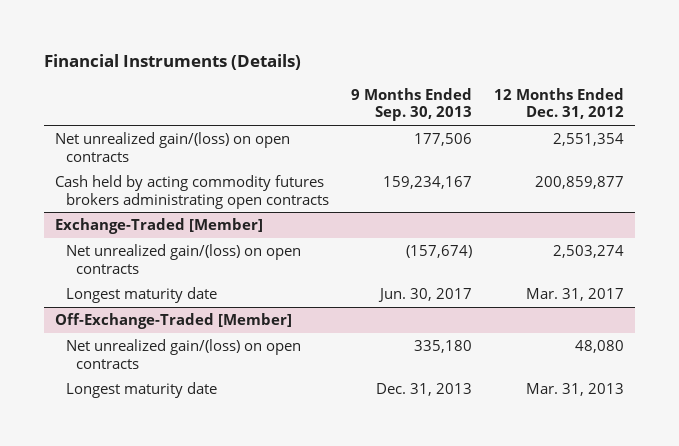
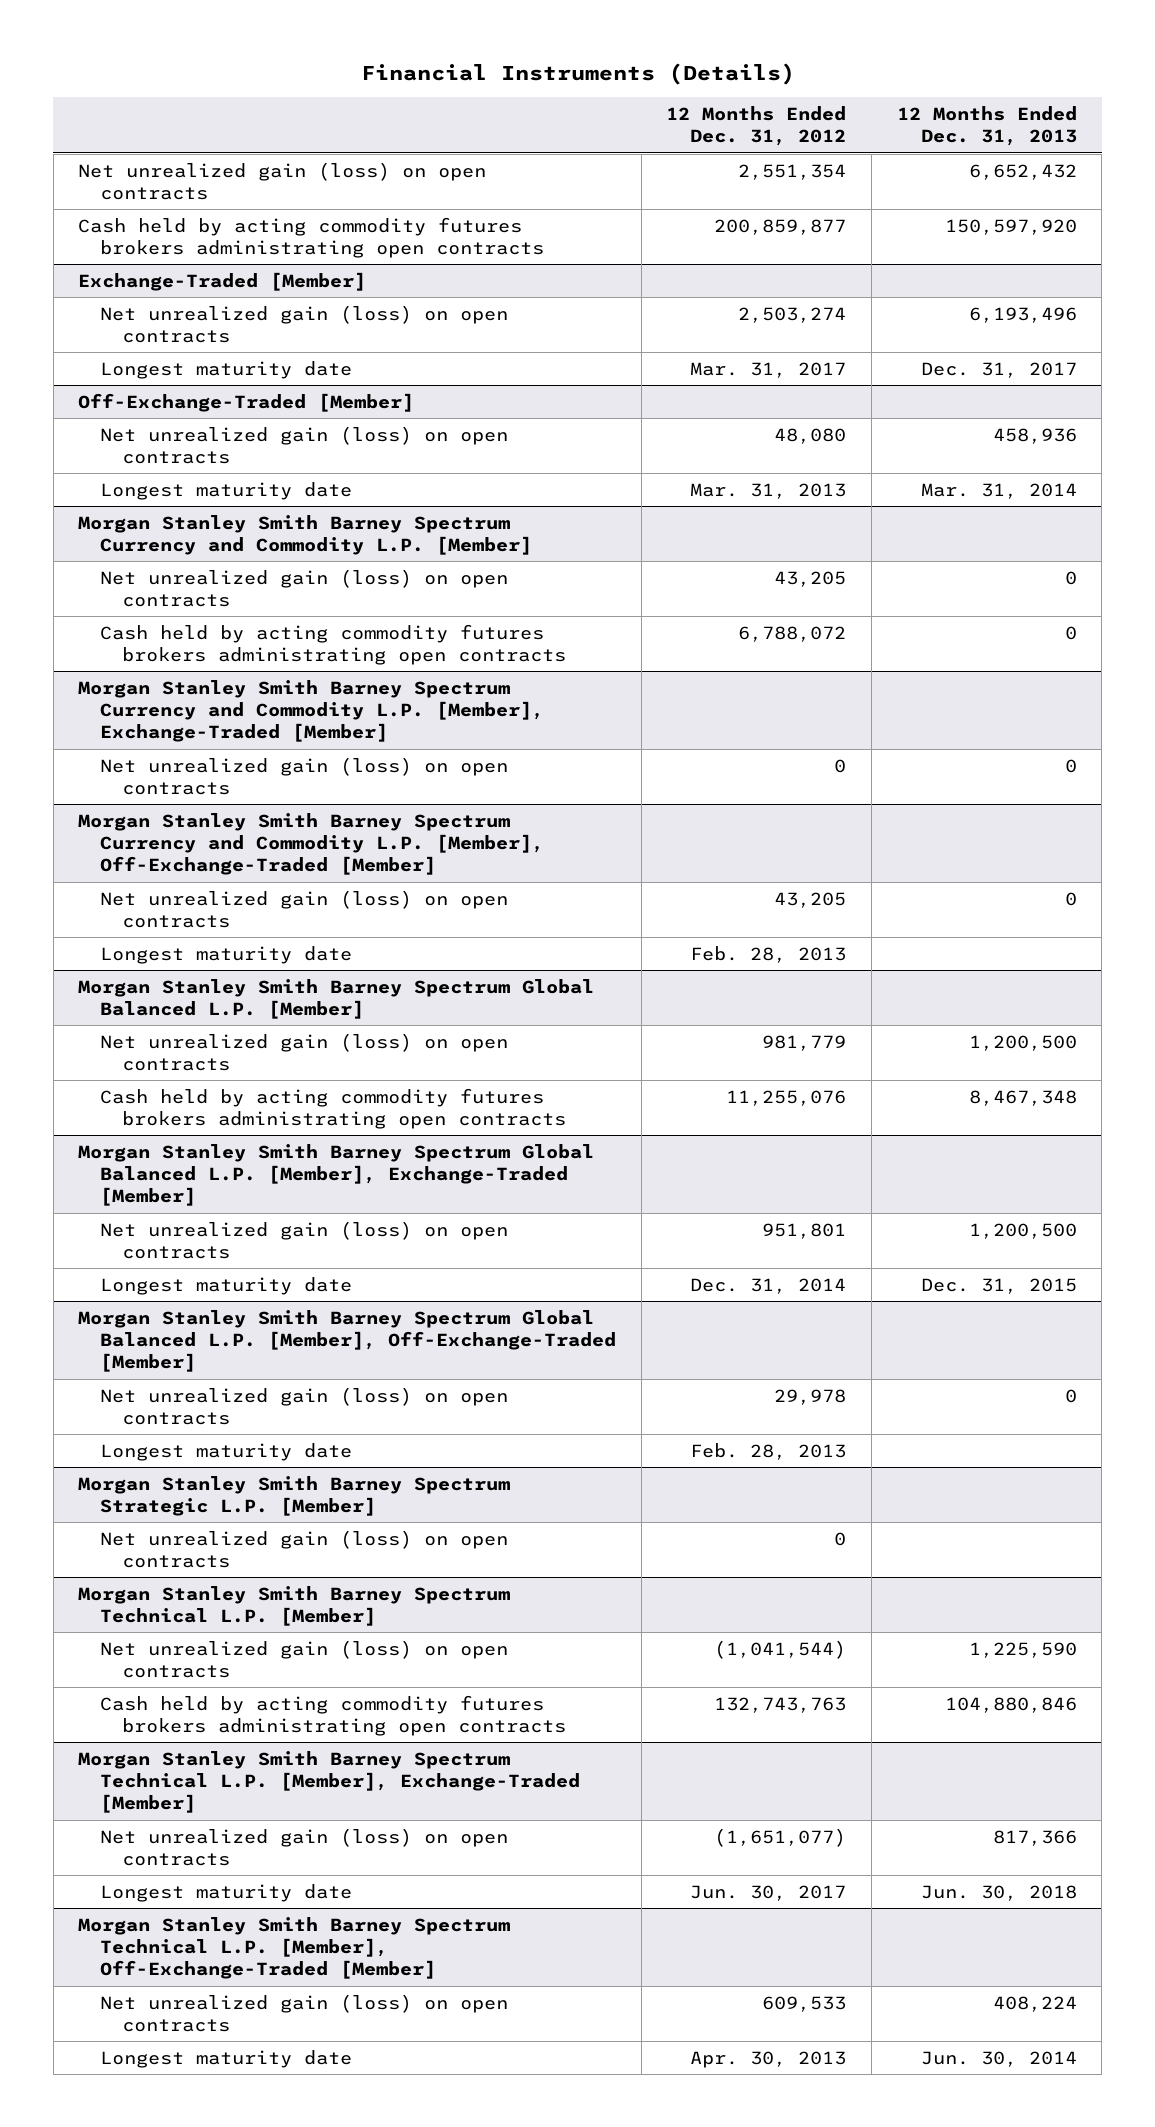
- | 9 Months Ended Sep. 30, 2013 | 12 Months Ended Dec. 31, 2012
+ | 12 Months Ended Dec. 31, 2012 | 12 Months Ended Dec. 31, 2013
- Net unrealized gain/(loss) on open contracts | 177,506 | 2,551,354
+ Net unrealized gain (loss) on open contracts | 2,551,354 | 6,652,432
@ Exchange-Traded [Member]
- Net unrealized gain/(loss) on open contracts | (157,674) | 2,503,274
+ Net unrealized gain (loss) on open contracts | 2,503,274 | 6,193,496
@ Off-Exchange-Traded [Member]
- Net unrealized gain/(loss) on open contracts | 335,180 | 48,080
+ Net unrealized gain (loss) on open contracts | 48,080 | 458,936
+ Morgan Stanley Smith Barney Spectrum Currency and Commodity L.P. [Member]
+ Net unrealized gain (loss) on open contracts | 43,205 | 0
+ Cash held by acting commodity futures brokers administrating open contracts | 6,788,072 | 0
+ Morgan Stanley Smith Barney Spectrum Currency and Commodity L.P. [Member], Exchange-Traded [Member]
+ Net unrealized gain (loss) on open contracts | 0 | 0
+ Morgan Stanley Smith Barney Spectrum Currency and Commodity L.P. [Member], Off-Exchange-Traded [Member]
+ Net unrealized gain (loss) on open contracts | 43,205 | 0
+ Longest maturity date | Feb. 28, 2013 |
+ Morgan Stanley Smith Barney Spectrum Global Balanced L.P. [Member]
+ Net unrealized gain (loss) on open contracts | 981,779 | 1,200,500
+ Cash held by acting commodity futures brokers administrating open contracts | 11,255,076 | 8,467,348
+ Morgan Stanley Smith Barney Spectrum Global Balanced L.P. [Member], Exchange-Traded [Member]
+ Net unrealized gain (loss) on open contracts | 951,801 | 1,200,500
+ Longest maturity date | Dec. 31, 2014 | Dec. 31, 2015
+ Morgan Stanley Smith Barney Spectrum Global Balanced L.P. [Member], Off-Exchange-Traded [Member]
+ Net unrealized gain (loss) on open contracts | 29,978 | 0
+ Longest maturity date | Feb. 28, 2013 |
+ Morgan Stanley Smith Barney Spectrum Strategic L.P. [Member]
+ Net unrealized gain (loss) on open contracts | 0 |
+ Morgan Stanley Smith Barney Spectrum Technical L.P. [Member]
+ Net unrealized gain (loss) on open contracts | (1,041,544) | 1,225,590
+ Cash held by acting commodity futures brokers administrating open contracts | 132,743,763 | 104,880,846
+ Morgan Stanley Smith Barney Spectrum Technical L.P. [Member], Exchange-Traded [Member]
+ Net unrealized gain (loss) on open contracts | (1,651,077) | 817,366
+ Longest maturity date | Jun. 30, 2017 | Jun. 30, 2018
+ Morgan Stanley Smith Barney Spectrum Technical L.P. [Member], Off-Exchange-Traded [Member]
+ Net unrealized gain (loss) on open contracts | 609,533 | 408,224
+ Longest maturity date | Apr. 30, 2013 | Jun. 30, 2014

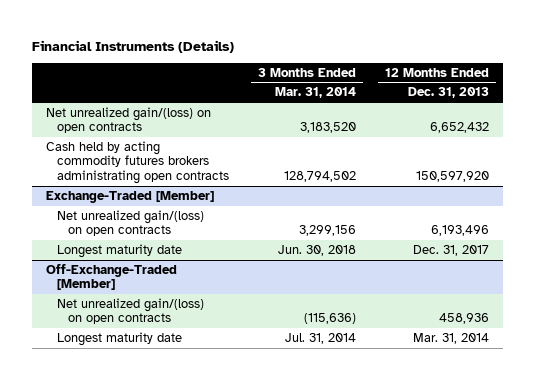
- | 12 Months Ended Dec. 31, 2012 | 12 Months Ended Dec. 31, 2013
+ | 3 Months Ended Mar. 31, 2014 | 12 Months Ended Dec. 31, 2013
- Net unrealized gain (loss) on open contracts | 2,551,354 | 6,652,432
+ Net unrealized gain/(loss) on open contracts | 3,183,520 | 6,652,432
@ Exchange-Traded [Member]
- Net unrealized gain (loss) on open contracts | 2,503,274 | 6,193,496
+ Net unrealized gain/(loss) on open contracts | 3,299,156 | 6,193,496
@ Off-Exchange-Traded [Member]
- Net unrealized gain (loss) on open contracts | 48,080 | 458,936
+ Net unrealized gain/(loss) on open contracts | (115,636) | 458,936
- Morgan Stanley Smith Barney Spectrum Currency and Commodity L.P. [Member]
- Net unrealized gain (loss) on open contracts | 43,205 | 0
- Cash held by acting commodity futures brokers administrating open contracts | 6,788,072 | 0
- Morgan Stanley Smith Barney Spectrum Currency and Commodity L.P. [Member], Exchange-Traded [Member]
- Net unrealized gain (loss) on open contracts | 0 | 0
- Morgan Stanley Smith Barney Spectrum Currency and Commodity L.P. [Member], Off-Exchange-Traded [Member]
- Net unrealized gain (loss) on open contracts | 43,205 | 0
- Longest maturity date | Feb. 28, 2013 |
- Morgan Stanley Smith Barney Spectrum Global Balanced L.P. [Member]
- Net unrealized gain (loss) on open contracts | 981,779 | 1,200,500
- Cash held by acting commodity futures brokers administrating open contracts | 11,255,076 | 8,467,348
- Morgan Stanley Smith Barney Spectrum Global Balanced L.P. [Member], Exchange-Traded [Member]
- Net unrealized gain (loss) on open contracts | 951,801 | 1,200,500
- Longest maturity date | Dec. 31, 2014 | Dec. 31, 2015
- Morgan Stanley Smith Barney Spectrum Global Balanced L.P. [Member], Off-Exchange-Traded [Member]
- Net unrealized gain (loss) on open contracts | 29,978 | 0
- Longest maturity date | Feb. 28, 2013 |
- Morgan Stanley Smith Barney Spectrum Strategic L.P. [Member]
- Net unrealized gain (loss) on open contracts | 0 |
- Morgan Stanley Smith Barney Spectrum Technical L.P. [Member]
- Net unrealized gain (loss) on open contracts | (1,041,544) | 1,225,590
- Cash held by acting commodity futures brokers administrating open contracts | 132,743,763 | 104,880,846
- Morgan Stanley Smith Barney Spectrum Technical L.P. [Member], Exchange-Traded [Member]
- Net unrealized gain (loss) on open contracts | (1,651,077) | 817,366
- Longest maturity date | Jun. 30, 2017 | Jun. 30, 2018
- Morgan Stanley Smith Barney Spectrum Technical L.P. [Member], Off-Exchange-Traded [Member]
- Net unrealized gain (loss) on open contracts | 609,533 | 408,224
- Longest maturity date | Apr. 30, 2013 | Jun. 30, 2014

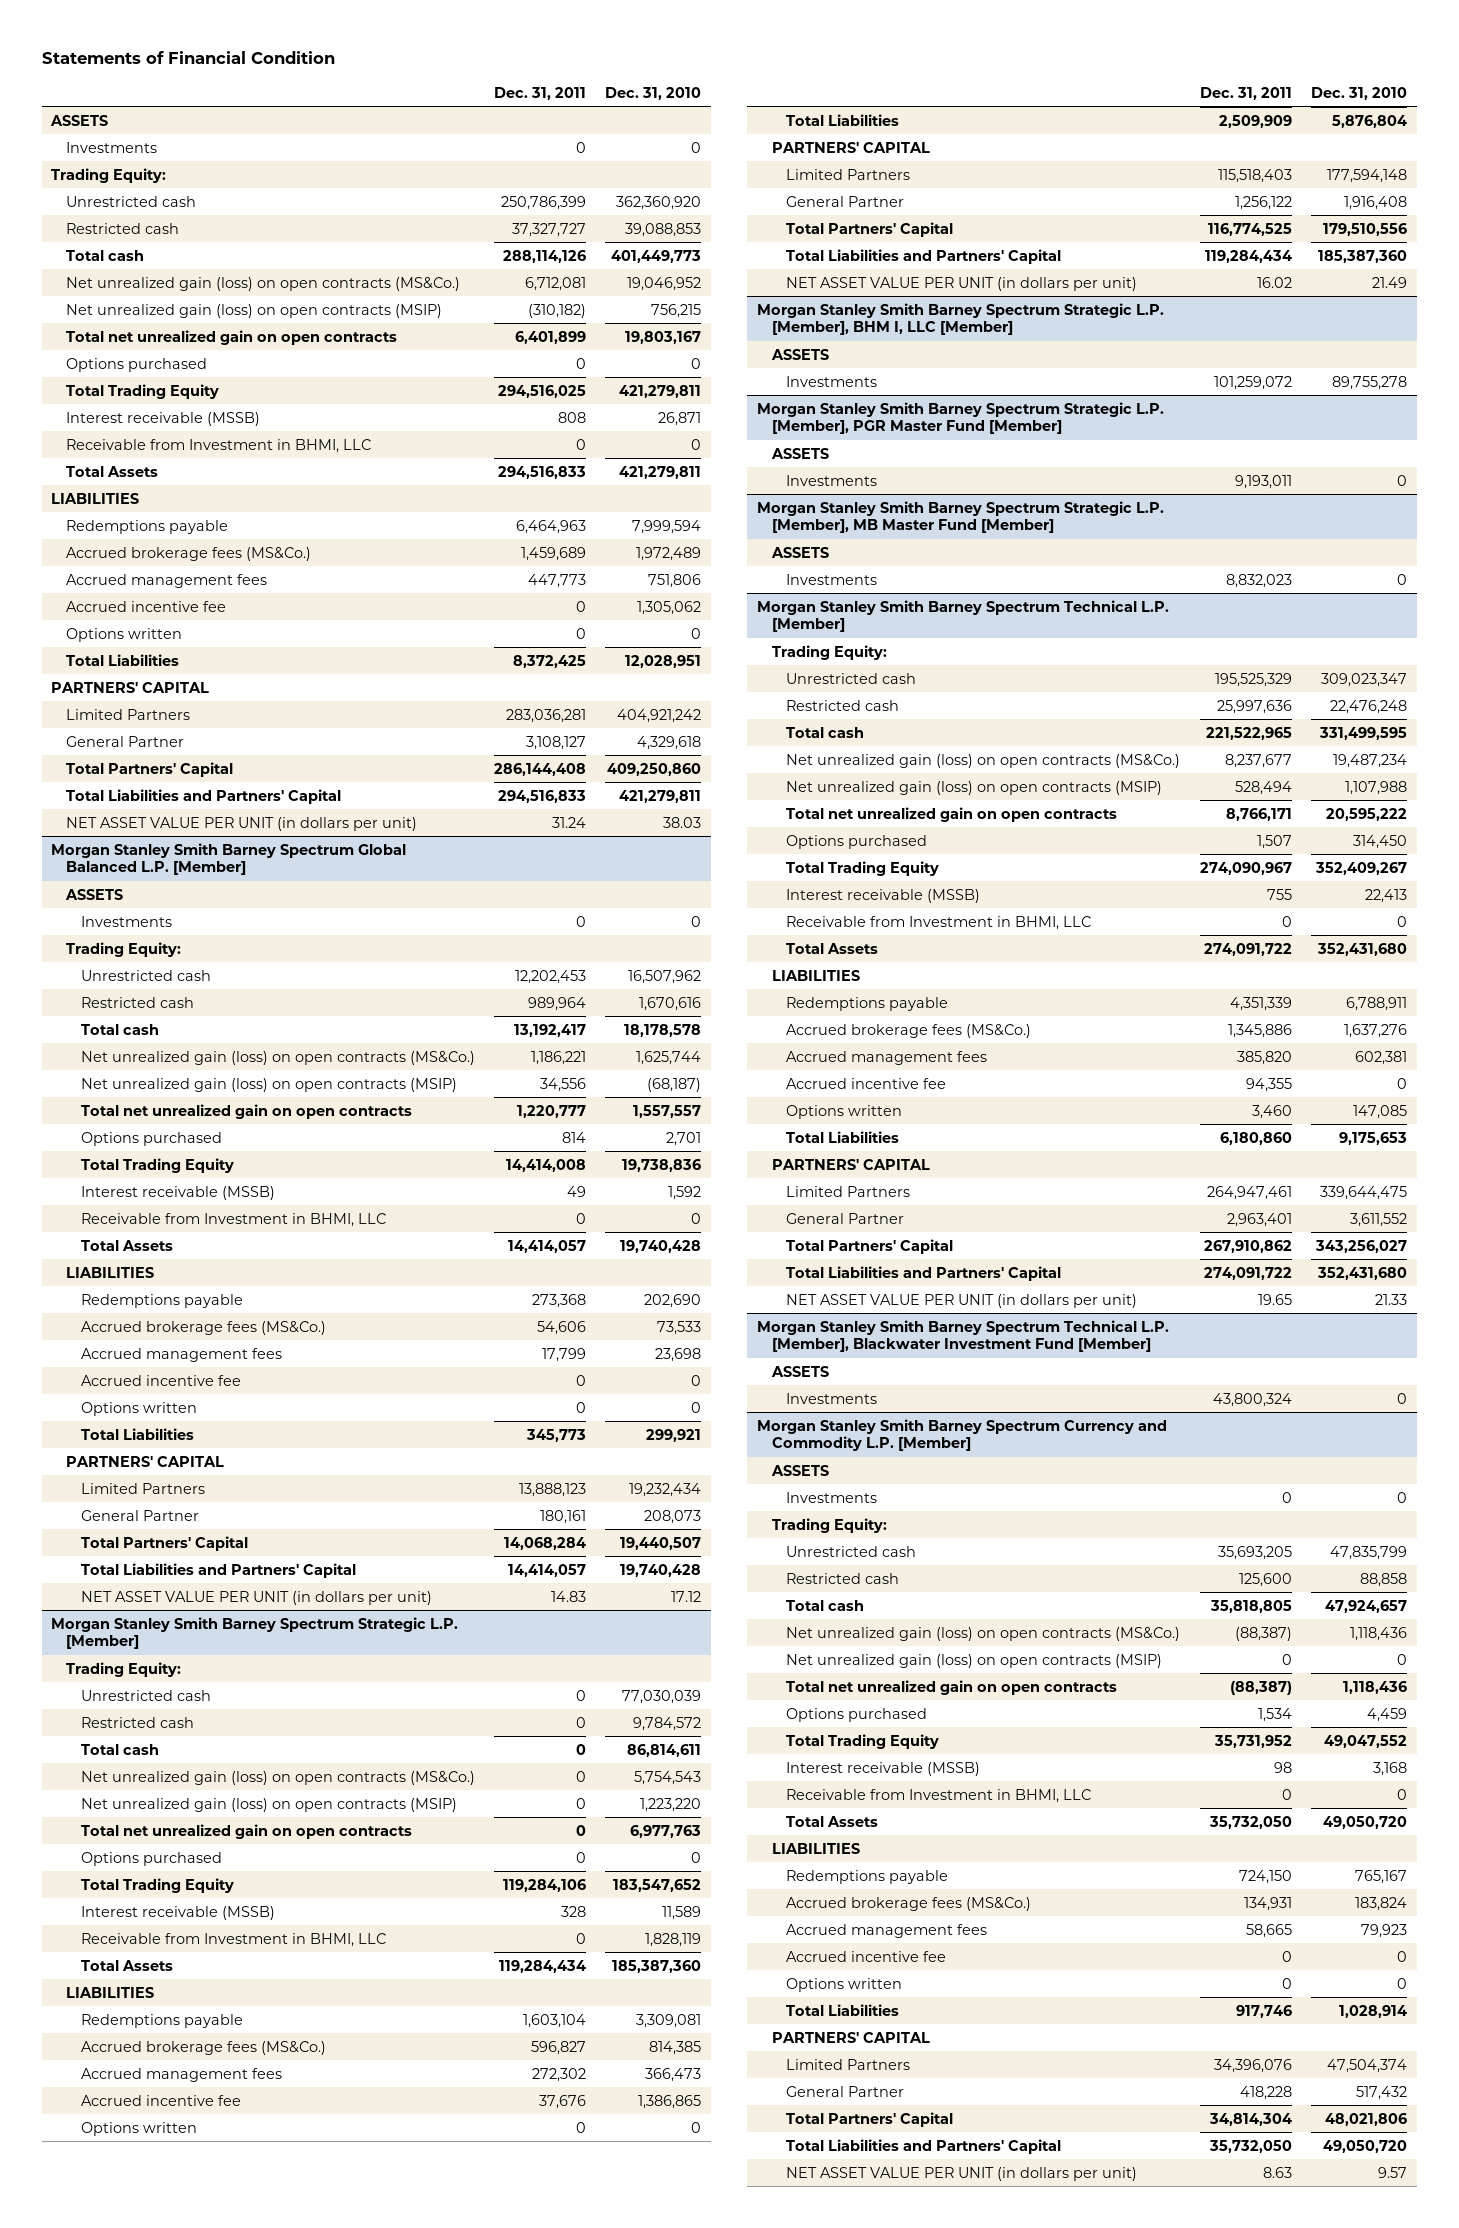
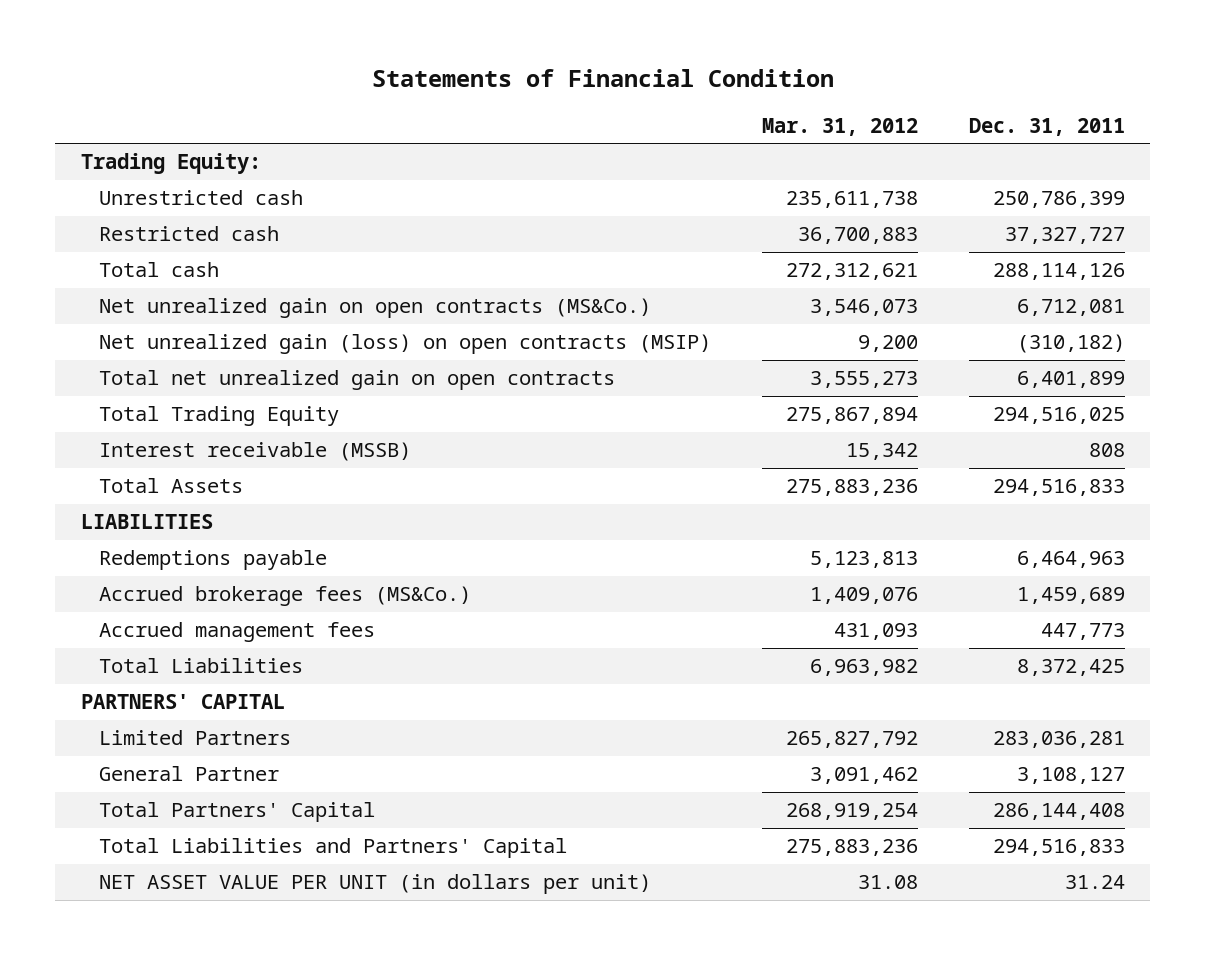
- | Dec. 31, 2011 | Dec. 31, 2010
+ | Mar. 31, 2012 | Dec. 31, 2011
- ASSETS
- Investments | 0 | 0
- Net unrealized gain (loss) on open contracts (MS&Co.) | 6,712,081 | 19,046,952
+ Net unrealized gain on open contracts (MS&Co.) | 3,546,073 | 6,712,081
- Options purchased | 0 | 0
- Receivable from Investment in BHMI, LLC | 0 | 0
- Accrued incentive fee | 0 | 1,305,062
- Options written | 0 | 0
- Morgan Stanley Smith Barney Spectrum Global Balanced L.P. [Member]
- ASSETS
- Investments | 0 | 0
- Trading Equity:
- Unrestricted cash | 12,202,453 | 16,507,962
- Restricted cash | 989,964 | 1,670,616
- Total cash | 13,192,417 | 18,178,578
- Net unrealized gain (loss) on open contracts (MS&Co.) | 1,186,221 | 1,625,744
- Net unrealized gain (loss) on open contracts (MSIP) | 34,556 | (68,187)
- Total net unrealized gain on open contracts | 1,220,777 | 1,557,557
- Options purchased | 814 | 2,701
- Total Trading Equity | 14,414,008 | 19,738,836
- Interest receivable (MSSB) | 49 | 1,592
- Receivable from Investment in BHMI, LLC | 0 | 0
- Total Assets | 14,414,057 | 19,740,428
- LIABILITIES
- Redemptions payable | 273,368 | 202,690
- Accrued brokerage fees (MS&Co.) | 54,606 | 73,533
- Accrued management fees | 17,799 | 23,698
- Accrued incentive fee | 0 | 0
- Options written | 0 | 0
- Total Liabilities | 345,773 | 299,921
- PARTNERS' CAPITAL
- Limited Partners | 13,888,123 | 19,232,434
- General Partner | 180,161 | 208,073
- Total Partners' Capital | 14,068,284 | 19,440,507
- Total Liabilities and Partners' Capital | 14,414,057 | 19,740,428
- NET ASSET VALUE PER UNIT (in dollars per unit) | 14.83 | 17.12
- Morgan Stanley Smith Barney Spectrum Strategic L.P. [Member]
- Trading Equity:
- Unrestricted cash | 0 | 77,030,039
- Restricted cash | 0 | 9,784,572
- Total cash | 0 | 86,814,611
- Net unrealized gain (loss) on open contracts (MS&Co.) | 0 | 5,754,543
- Net unrealized gain (loss) on open contracts (MSIP) | 0 | 1,223,220
- Total net unrealized gain on open contracts | 0 | 6,977,763
- Options purchased | 0 | 0
- Total Trading Equity | 119,284,106 | 183,547,652
- Interest receivable (MSSB) | 328 | 11,589
- Receivable from Investment in BHMI, LLC | 0 | 1,828,119
- Total Assets | 119,284,434 | 185,387,360
- LIABILITIES
- Redemptions payable | 1,603,104 | 3,309,081
- Accrued brokerage fees (MS&Co.) | 596,827 | 814,385
- Accrued management fees | 272,302 | 366,473
- Accrued incentive fee | 37,676 | 1,386,865
- Options written | 0 | 0
- Total Liabilities | 2,509,909 | 5,876,804
- PARTNERS' CAPITAL
- Limited Partners | 115,518,403 | 177,594,148
- General Partner | 1,256,122 | 1,916,408
- Total Partners' Capital | 116,774,525 | 179,510,556
- Total Liabilities and Partners' Capital | 119,284,434 | 185,387,360
- NET ASSET VALUE PER UNIT (in dollars per unit) | 16.02 | 21.49
- Morgan Stanley Smith Barney Spectrum Strategic L.P. [Member], BHM I, LLC [Member]
- ASSETS
- Investments | 101,259,072 | 89,755,278
- Morgan Stanley Smith Barney Spectrum Strategic L.P. [Member], PGR Master Fund [Member]
- ASSETS
- Investments | 9,193,011 | 0
- Morgan Stanley Smith Barney Spectrum Strategic L.P. [Member], MB Master Fund [Member]
- ASSETS
- Investments | 8,832,023 | 0
- Morgan Stanley Smith Barney Spectrum Technical L.P. [Member]
- Trading Equity:
- Unrestricted cash | 195,525,329 | 309,023,347
- Restricted cash | 25,997,636 | 22,476,248
- Total cash | 221,522,965 | 331,499,595
- Net unrealized gain (loss) on open contracts (MS&Co.) | 8,237,677 | 19,487,234
- Net unrealized gain (loss) on open contracts (MSIP) | 528,494 | 1,107,988
- Total net unrealized gain on open contracts | 8,766,171 | 20,595,222
- Options purchased | 1,507 | 314,450
- Total Trading Equity | 274,090,967 | 352,409,267
- Interest receivable (MSSB) | 755 | 22,413
- Receivable from Investment in BHMI, LLC | 0 | 0
- Total Assets | 274,091,722 | 352,431,680
- LIABILITIES
- Redemptions payable | 4,351,339 | 6,788,911
- Accrued brokerage fees (MS&Co.) | 1,345,886 | 1,637,276
- Accrued management fees | 385,820 | 602,381
- Accrued incentive fee | 94,355 | 0
- Options written | 3,460 | 147,085
- Total Liabilities | 6,180,860 | 9,175,653
- PARTNERS' CAPITAL
- Limited Partners | 264,947,461 | 339,644,475
- General Partner | 2,963,401 | 3,611,552
- Total Partners' Capital | 267,910,862 | 343,256,027
- Total Liabilities and Partners' Capital | 274,091,722 | 352,431,680
- NET ASSET VALUE PER UNIT (in dollars per unit) | 19.65 | 21.33
- Morgan Stanley Smith Barney Spectrum Technical L.P. [Member], Blackwater Investment Fund [Member]
- ASSETS
- Investments | 43,800,324 | 0
- Morgan Stanley Smith Barney Spectrum Currency and Commodity L.P. [Member]
- ASSETS
- Investments | 0 | 0
- Trading Equity:
- Unrestricted cash | 35,693,205 | 47,835,799
- Restricted cash | 125,600 | 88,858
- Total cash | 35,818,805 | 47,924,657
- Net unrealized gain (loss) on open contracts (MS&Co.) | (88,387) | 1,118,436
- Net unrealized gain (loss) on open contracts (MSIP) | 0 | 0
- Total net unrealized gain on open contracts | (88,387) | 1,118,436
- Options purchased | 1,534 | 4,459
- Total Trading Equity | 35,731,952 | 49,047,552
- Interest receivable (MSSB) | 98 | 3,168
- Receivable from Investment in BHMI, LLC | 0 | 0
- Total Assets | 35,732,050 | 49,050,720
- LIABILITIES
- Redemptions payable | 724,150 | 765,167
- Accrued brokerage fees (MS&Co.) | 134,931 | 183,824
- Accrued management fees | 58,665 | 79,923
- Accrued incentive fee | 0 | 0
- Options written | 0 | 0
- Total Liabilities | 917,746 | 1,028,914
- PARTNERS' CAPITAL
- Limited Partners | 34,396,076 | 47,504,374
- General Partner | 418,228 | 517,432
- Total Partners' Capital | 34,814,304 | 48,021,806
- Total Liabilities and Partners' Capital | 35,732,050 | 49,050,720
- NET ASSET VALUE PER UNIT (in dollars per unit) | 8.63 | 9.57

